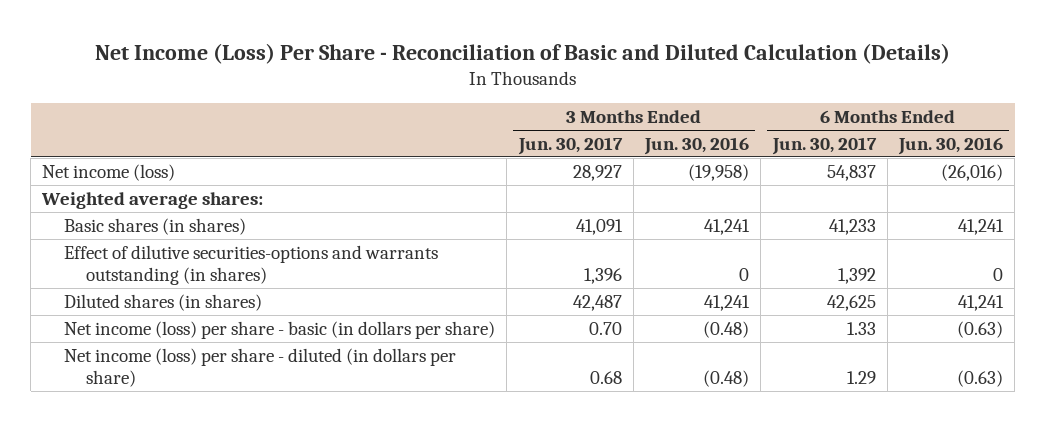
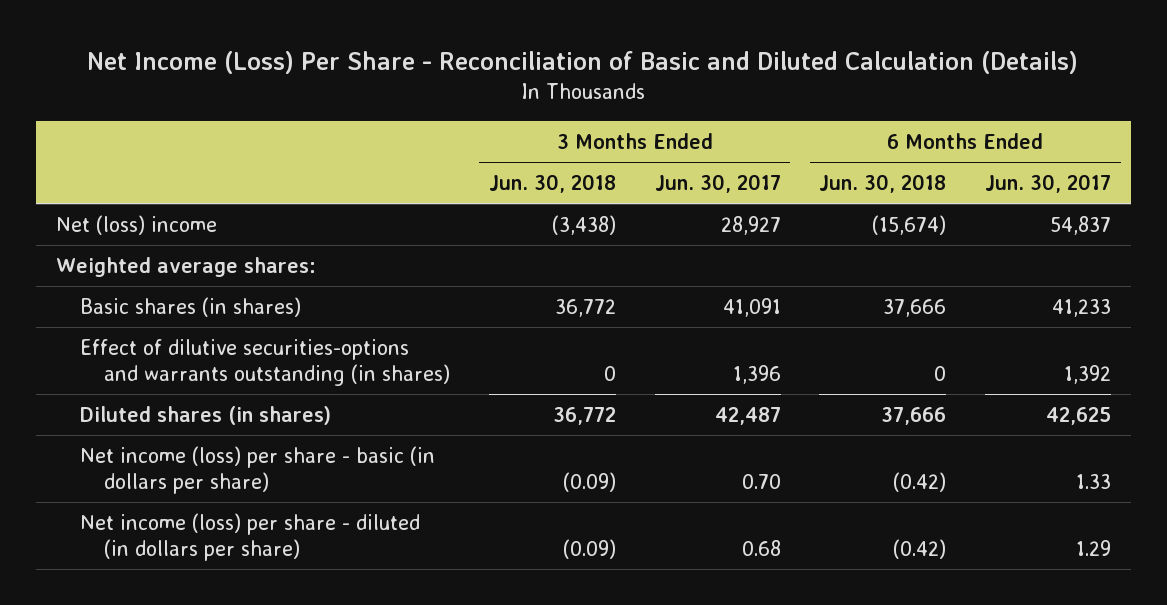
- | 3 Months Ended Jun. 30, 2017 | 3 Months Ended Jun. 30, 2016 | 6 Months Ended Jun. 30, 2017 | 6 Months Ended Jun. 30, 2016
+ | 3 Months Ended Jun. 30, 2018 | 3 Months Ended Jun. 30, 2017 | 6 Months Ended Jun. 30, 2018 | 6 Months Ended Jun. 30, 2017
- Net income (loss) | 28,927 | (19,958) | 54,837 | (26,016)
+ Net (loss) income | (3,438) | 28,927 | (15,674) | 54,837

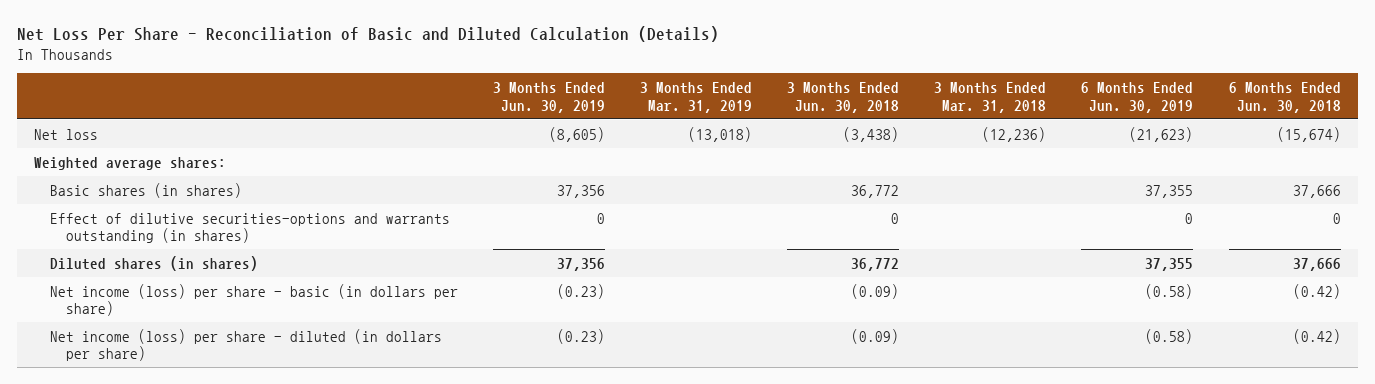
- Net Income (Loss) Per Share - Reconciliation of Basic and Diluted Calculation (Details)
+ Net Loss Per Share - Reconciliation of Basic and Diluted Calculation (Details)
- | 3 Months Ended Jun. 30, 2018 | 3 Months Ended Jun. 30, 2017 | 6 Months Ended Jun. 30, 2018 | 6 Months Ended Jun. 30, 2017
+ | 3 Months Ended Jun. 30, 2019 | 3 Months Ended Mar. 31, 2019 | 3 Months Ended Jun. 30, 2018 | 3 Months Ended Mar. 31, 2018 | 6 Months Ended Jun. 30, 2019 | 6 Months Ended Jun. 30, 2018
- Net (loss) income | (3,438) | 28,927 | (15,674) | 54,837
+ Net loss | (8,605) | (13,018) | (3,438) | (12,236) | (21,623) | (15,674)

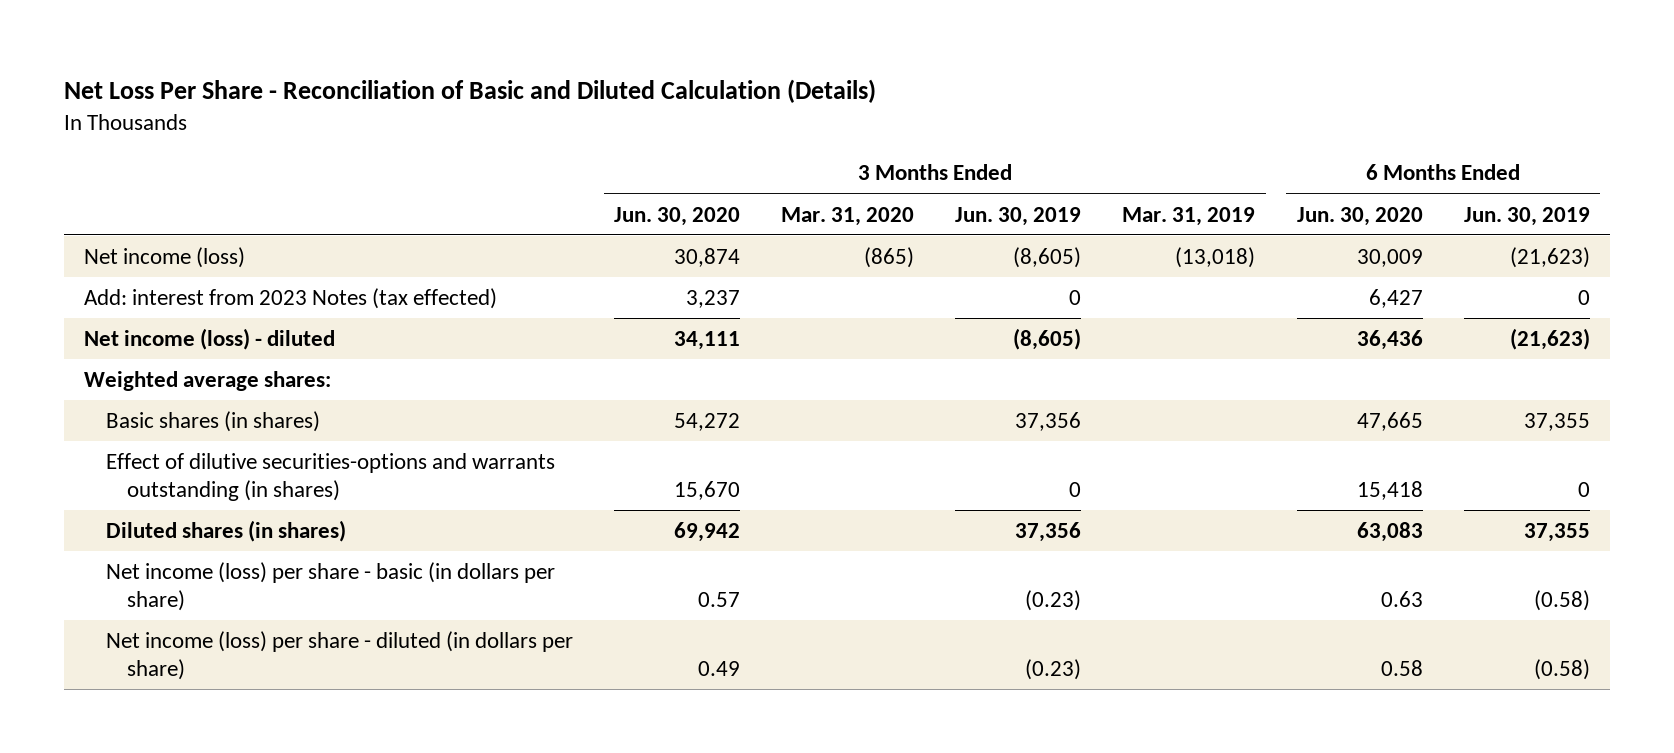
- | 3 Months Ended Jun. 30, 2019 | 3 Months Ended Mar. 31, 2019 | 3 Months Ended Jun. 30, 2018 | 3 Months Ended Mar. 31, 2018 | 6 Months Ended Jun. 30, 2019 | 6 Months Ended Jun. 30, 2018
+ | 3 Months Ended Jun. 30, 2020 | 3 Months Ended Mar. 31, 2020 | 3 Months Ended Jun. 30, 2019 | 3 Months Ended Mar. 31, 2019 | 6 Months Ended Jun. 30, 2020 | 6 Months Ended Jun. 30, 2019
- Net loss | (8,605) | (13,018) | (3,438) | (12,236) | (21,623) | (15,674)
+ Net income (loss) | 30,874 | (865) | (8,605) | (13,018) | 30,009 | (21,623)
+ Add: interest from 2023 Notes (tax effected) | 3,237 | | 0 | | 6,427 | 0
+ Net income (loss) - diluted | 34,111 | | (8,605) | | 36,436 | (21,623)

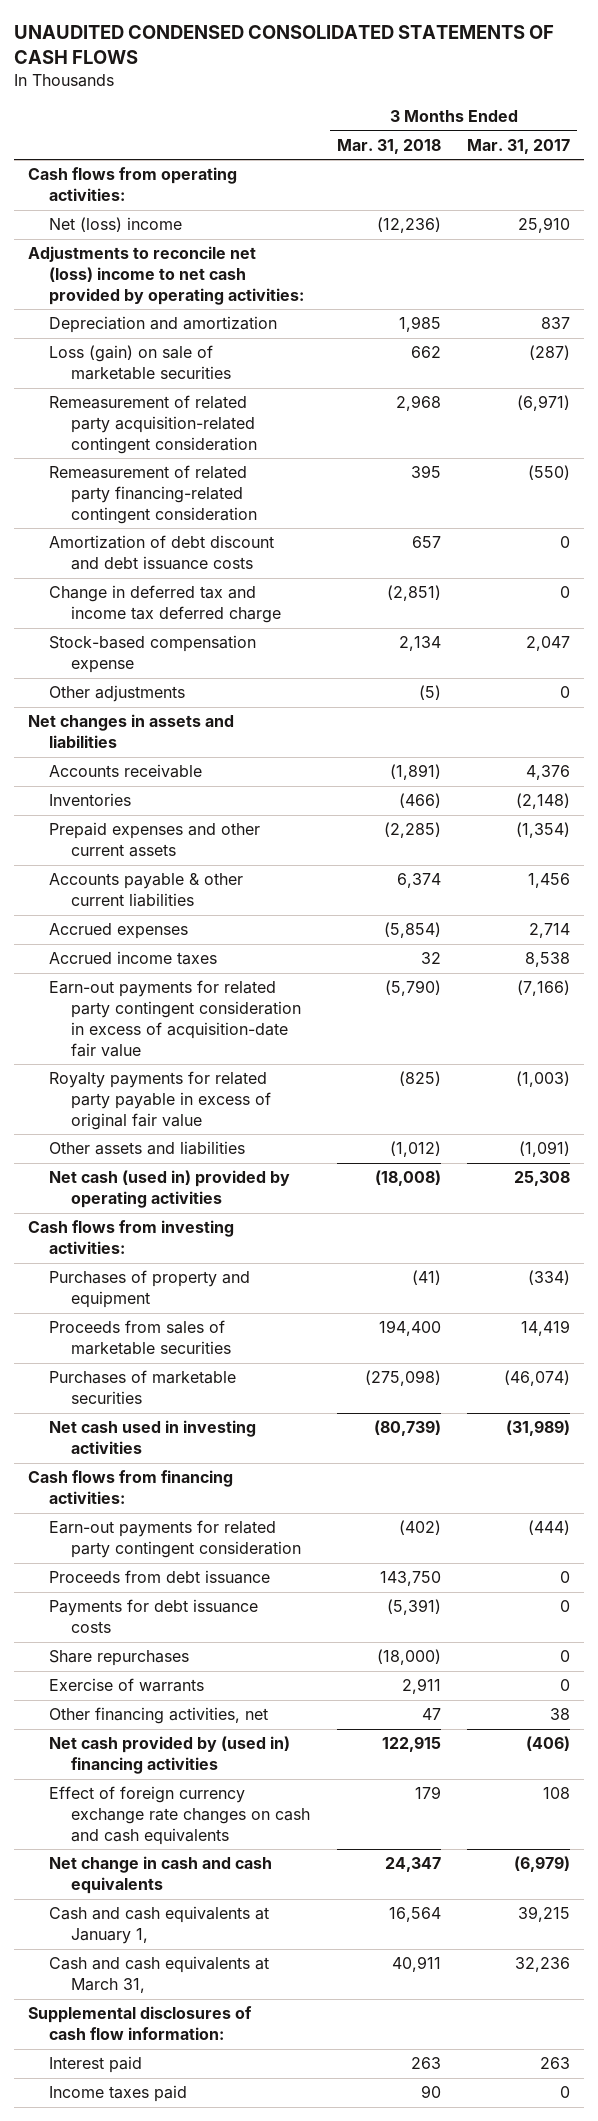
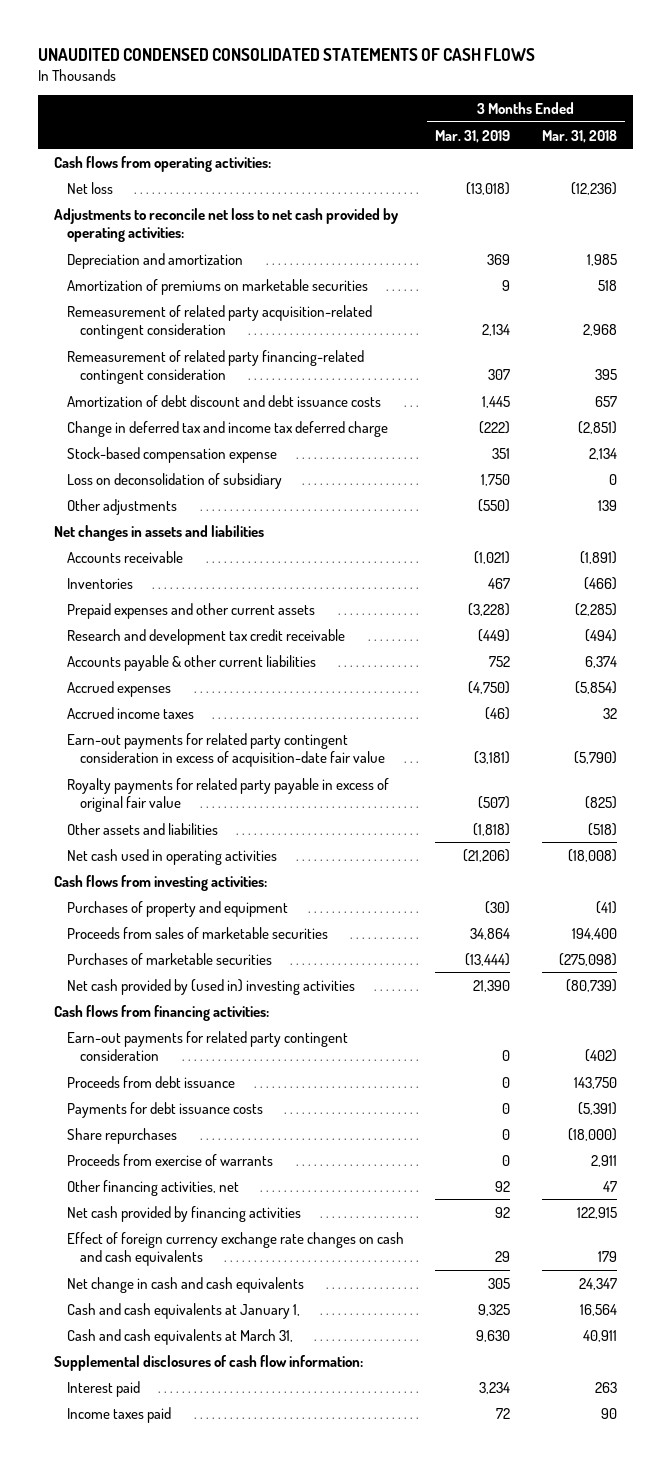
- | 3 Months Ended Mar. 31, 2018 | 3 Months Ended Mar. 31, 2017
+ | 3 Months Ended Mar. 31, 2019 | 3 Months Ended Mar. 31, 2018
- Net (loss) income | (12,236) | 25,910
- Adjustments to reconcile net (loss) income to net cash provided by operating activities:
+ Net loss | (13,018) | (12,236)
+ Adjustments to reconcile net loss to net cash provided by operating activities:
- Loss (gain) on sale of marketable securities | 662 | (287)
+ Amortization of premiums on marketable securities | 9 | 518
- Other adjustments | (5) | 0
+ Loss on deconsolidation of subsidiary | 1,750 | 0
+ Other adjustments | (550) | 139
+ Research and development tax credit receivable | (449) | (494)
- Other assets and liabilities | (1,012) | (1,091)
- Net cash (used in) provided by operating activities | (18,008) | 25,308
+ Other assets and liabilities | (1,818) | (518)
+ Net cash used in operating activities | (21,206) | (18,008)
- Net cash used in investing activities | (80,739) | (31,989)
+ Net cash provided by (used in) investing activities | 21,390 | (80,739)
- Exercise of warrants | 2,911 | 0
+ Proceeds from exercise of warrants | 0 | 2,911
- Net cash provided by (used in) financing activities | 122,915 | (406)
+ Net cash provided by financing activities | 92 | 122,915

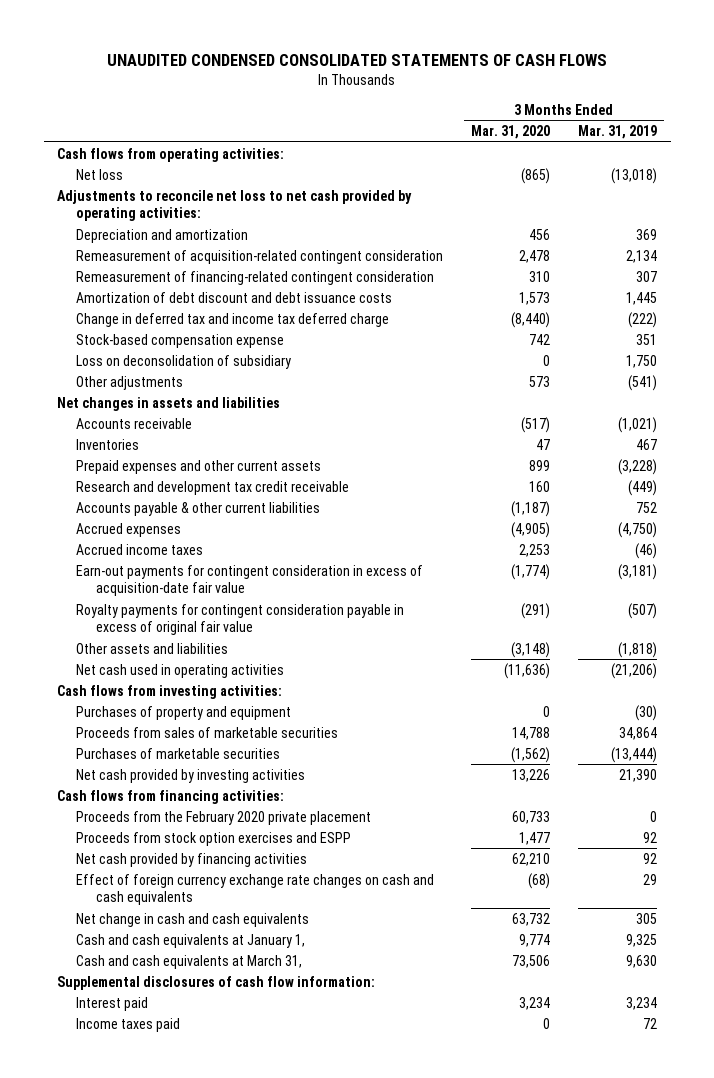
- | 3 Months Ended Mar. 31, 2019 | 3 Months Ended Mar. 31, 2018
+ | 3 Months Ended Mar. 31, 2020 | 3 Months Ended Mar. 31, 2019
- Amortization of premiums on marketable securities | 9 | 518
- Remeasurement of related party acquisition-related contingent consideration | 2,134 | 2,968
- Remeasurement of related party financing-related contingent consideration | 307 | 395
+ Remeasurement of acquisition-related contingent consideration | 2,478 | 2,134
+ Remeasurement of financing-related contingent consideration | 310 | 307
- Other adjustments | (550) | 139
+ Other adjustments | 573 | (541)
- Earn-out payments for related party contingent consideration in excess of acquisition-date fair value | (3,181) | (5,790)
- Royalty payments for related party payable in excess of original fair value | (507) | (825)
+ Earn-out payments for contingent consideration in excess of acquisition-date fair value | (1,774) | (3,181)
+ Royalty payments for contingent consideration payable in excess of original fair value | (291) | (507)
- Net cash provided by (used in) investing activities | 21,390 | (80,739)
+ Net cash provided by investing activities | 13,226 | 21,390
- Earn-out payments for related party contingent consideration | 0 | (402)
- Proceeds from debt issuance | 0 | 143,750
- Payments for debt issuance costs | 0 | (5,391)
- Share repurchases | 0 | (18,000)
- Proceeds from exercise of warrants | 0 | 2,911
- Other financing activities, net | 92 | 47
+ Proceeds from the February 2020 private placement | 60,733 | 0
+ Proceeds from stock option exercises and ESPP | 1,477 | 92

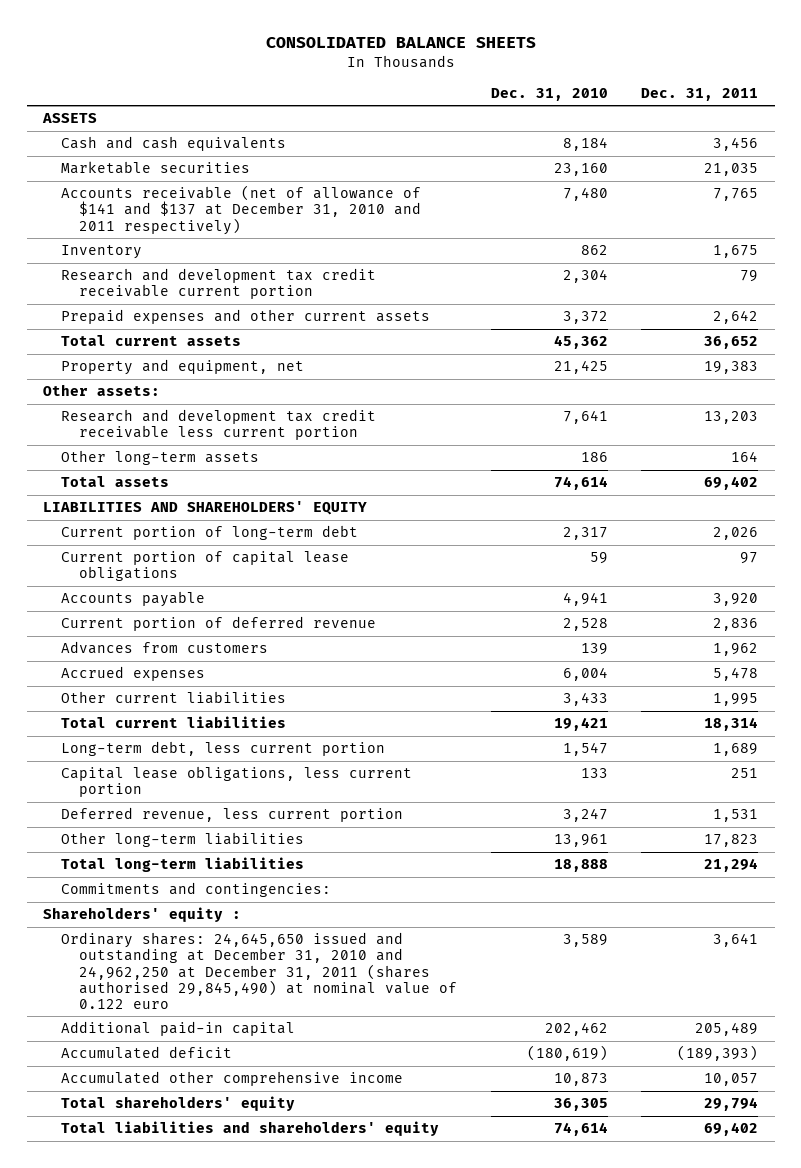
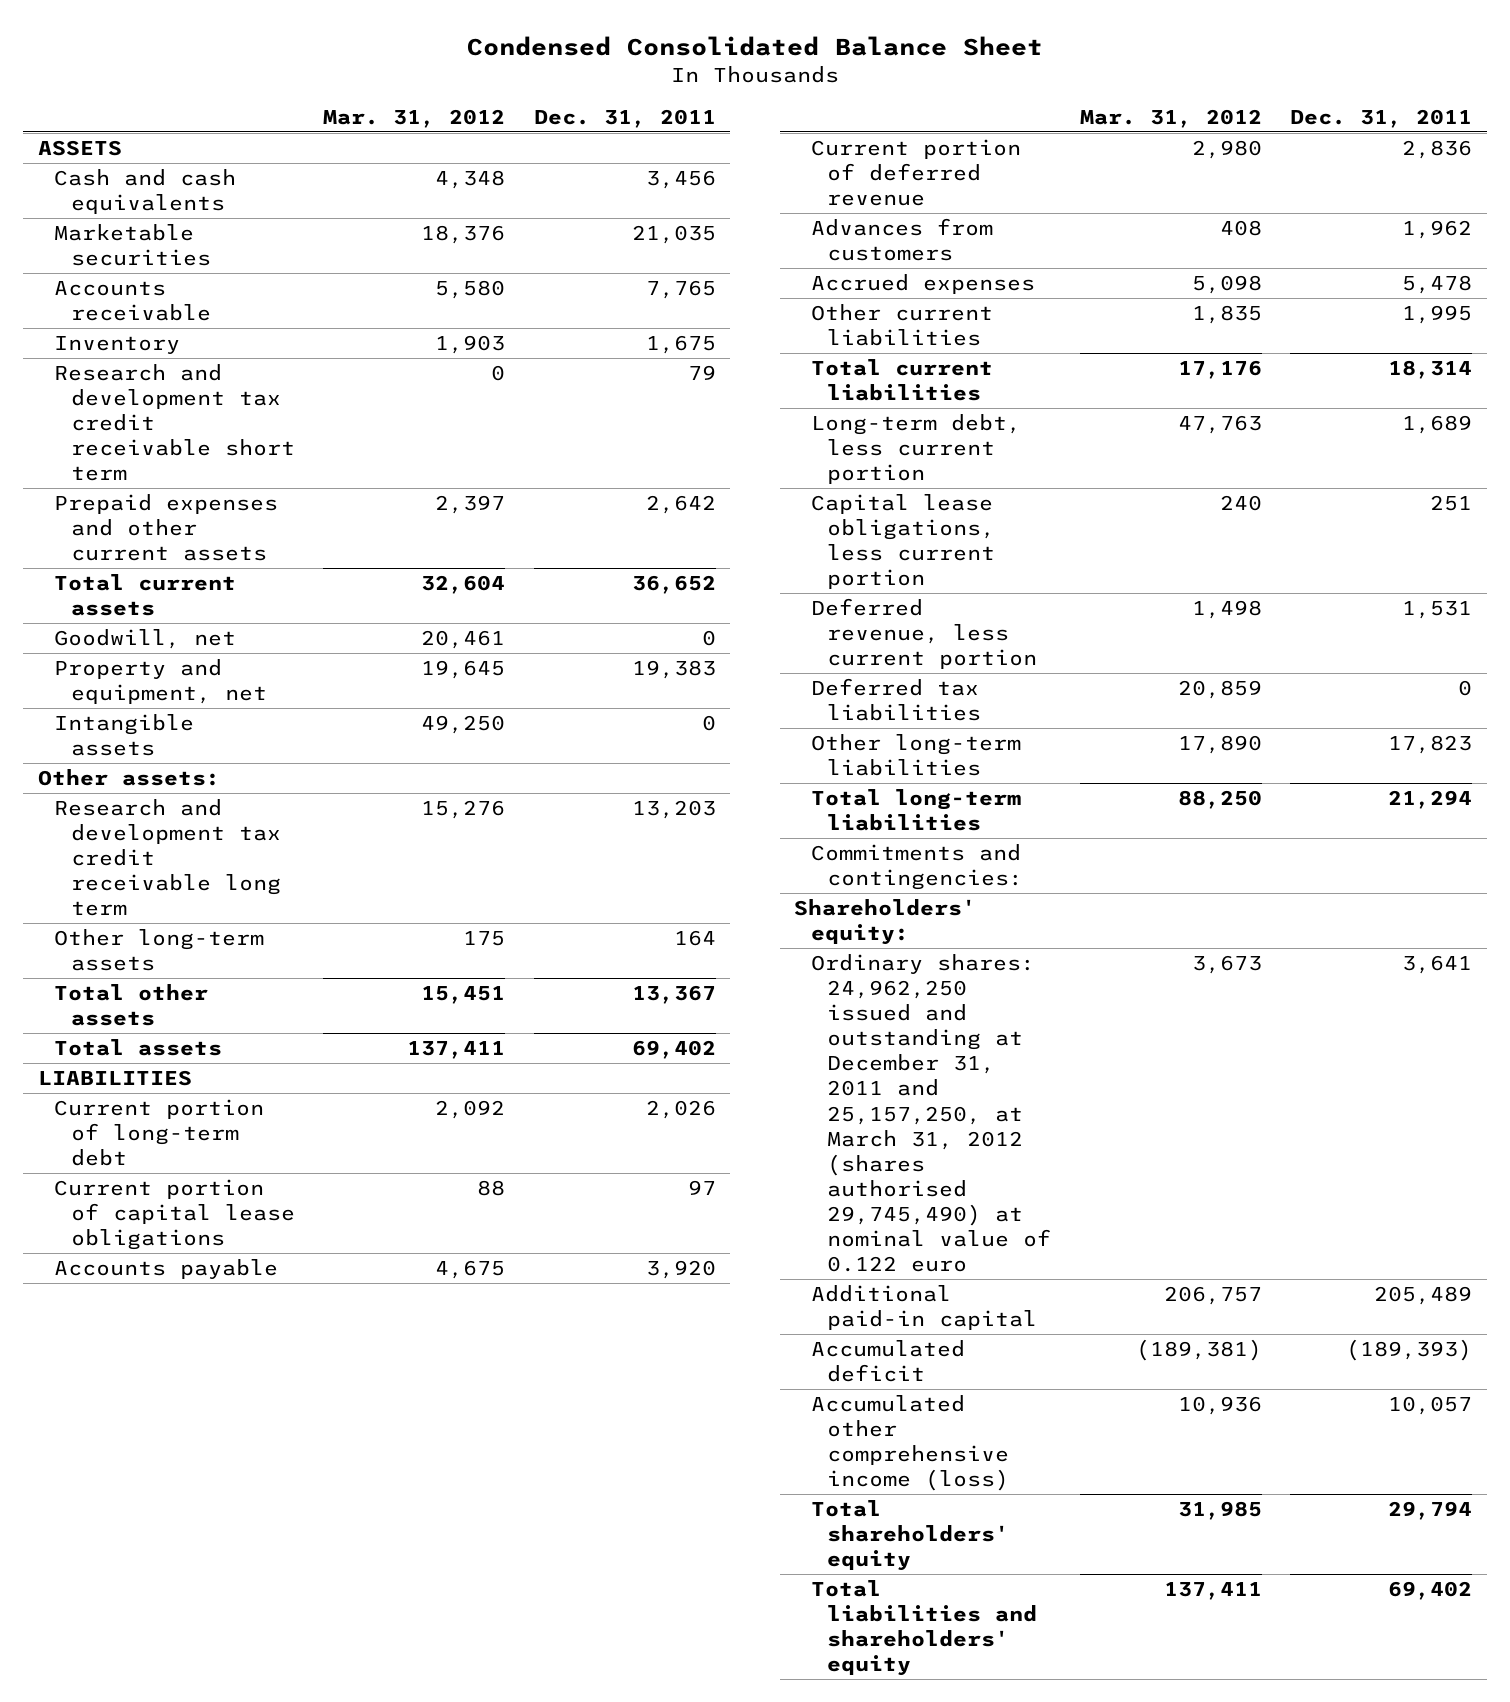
- CONSOLIDATED BALANCE SHEETS
+ Condensed Consolidated Balance Sheet
- | Dec. 31, 2010 | Dec. 31, 2011
+ | Mar. 31, 2012 | Dec. 31, 2011
- Accounts receivable (net of allowance of $141 and $137 at December 31, 2010 and 2011 respectively) | 7,480 | 7,765
+ Accounts receivable | 5,580 | 7,765
- Research and development tax credit receivable current portion | 2,304 | 79
+ Research and development tax credit receivable short term | 0 | 79
+ Goodwill, net | 20,461 | 0
+ Intangible assets | 49,250 | 0
- Research and development tax credit receivable less current portion | 7,641 | 13,203
+ Research and development tax credit receivable long term | 15,276 | 13,203
+ Total other assets | 15,451 | 13,367
- LIABILITIES AND SHAREHOLDERS' EQUITY
+ LIABILITIES
+ Deferred tax liabilities | 20,859 | 0
- Shareholders' equity :
- Ordinary shares: 24,645,650 issued and outstanding at December 31, 2010 and 24,962,250 at December 31, 2011 (shares authorised 29,845,490) at nominal value of 0.122 euro | 3,589 | 3,641
+ Shareholders' equity:
+ Ordinary shares: 24,962,250 issued and outstanding at December 31, 2011 and 25,157,250, at March 31, 2012 (shares authorised 29,745,490) at nominal value of 0.122 euro | 3,673 | 3,641
- Accumulated other comprehensive income | 10,873 | 10,057
+ Accumulated other comprehensive income (loss) | 10,936 | 10,057

